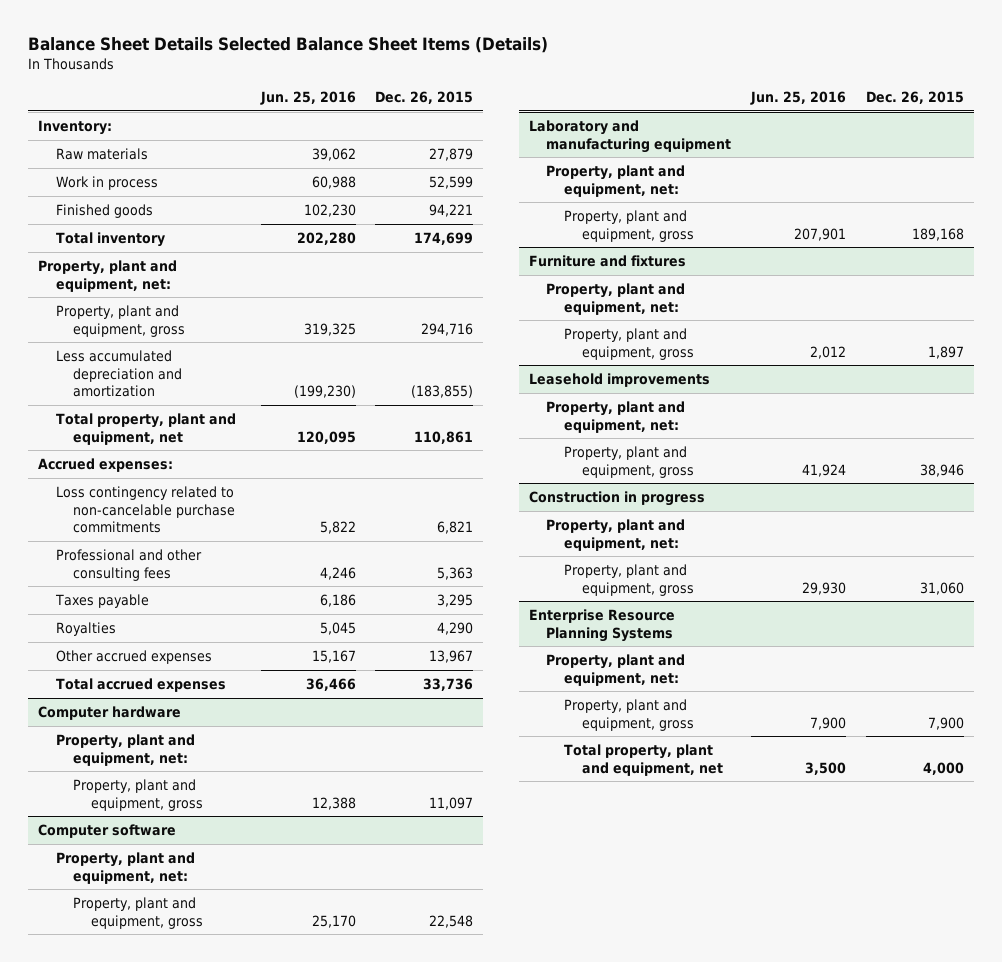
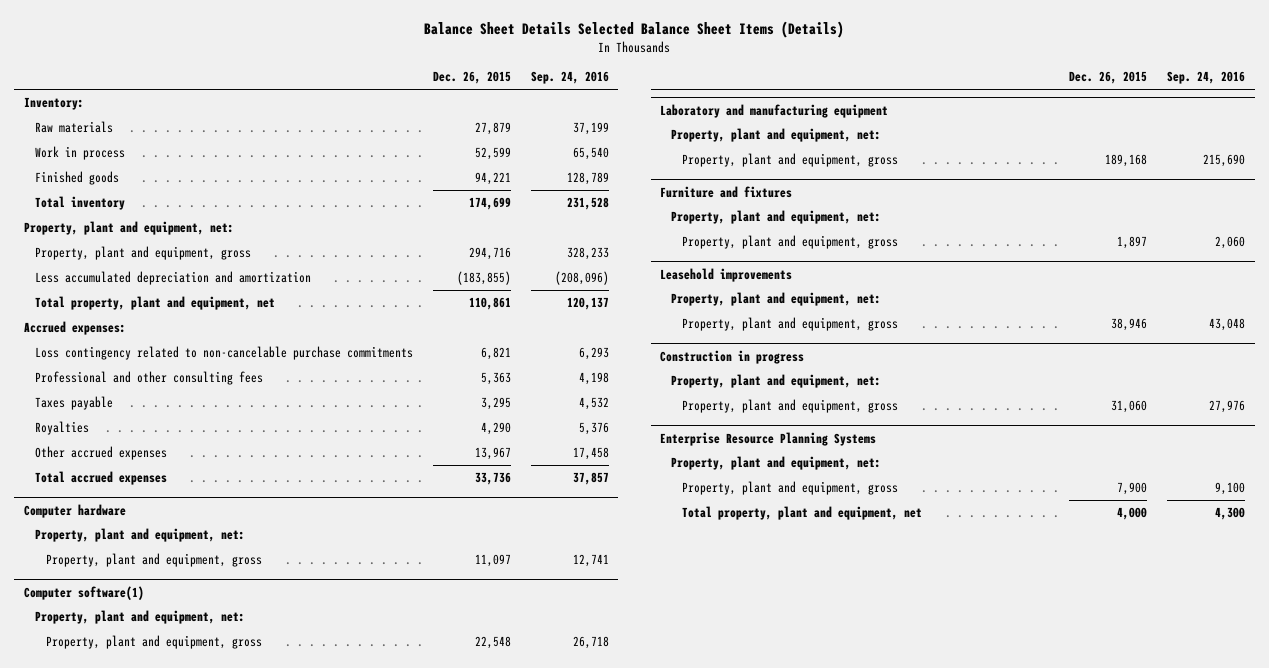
- | Jun. 25, 2016 | Dec. 26, 2015
+ | Dec. 26, 2015 | Sep. 24, 2016
- Computer software
+ Computer software(1)

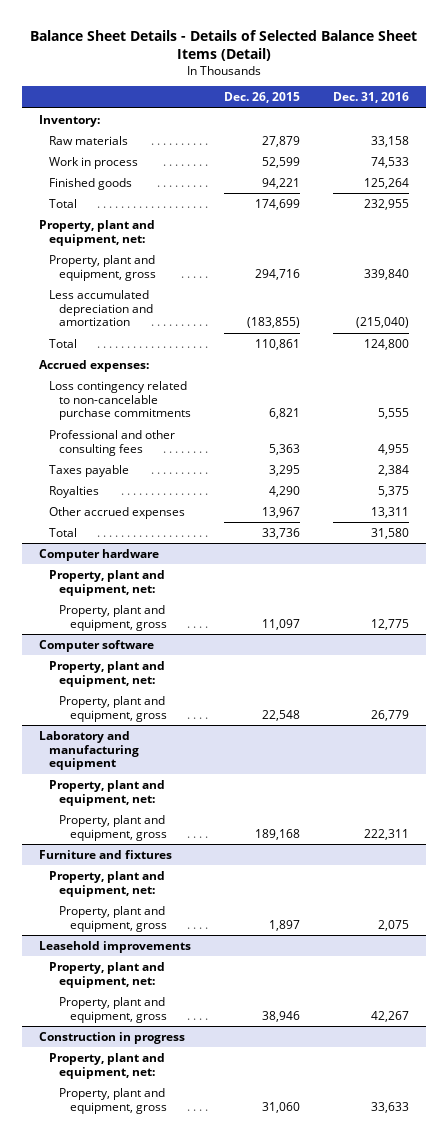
- Balance Sheet Details Selected Balance Sheet Items (Details)
+ Balance Sheet Details - Details of Selected Balance Sheet Items (Detail)
- | Dec. 26, 2015 | Sep. 24, 2016
+ | Dec. 26, 2015 | Dec. 31, 2016
- Total inventory | 174,699 | 231,528
+ Total | 174,699 | 232,955
- Total property, plant and equipment, net | 110,861 | 120,137
+ Total | 110,861 | 124,800
- Total accrued expenses | 33,736 | 37,857
+ Total | 33,736 | 31,580
- Computer software(1)
+ Computer software
- Enterprise Resource Planning Systems
- Property, plant and equipment, net:
- Property, plant and equipment, gross | 7,900 | 9,100
- Total property, plant and equipment, net | 4,000 | 4,300

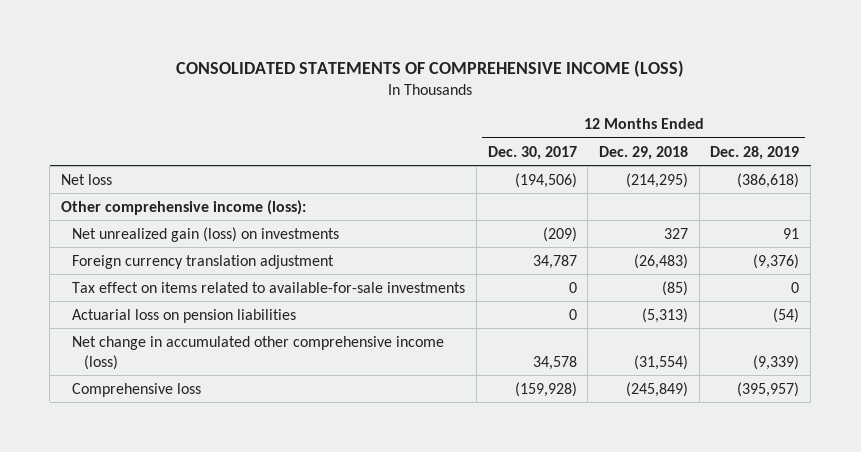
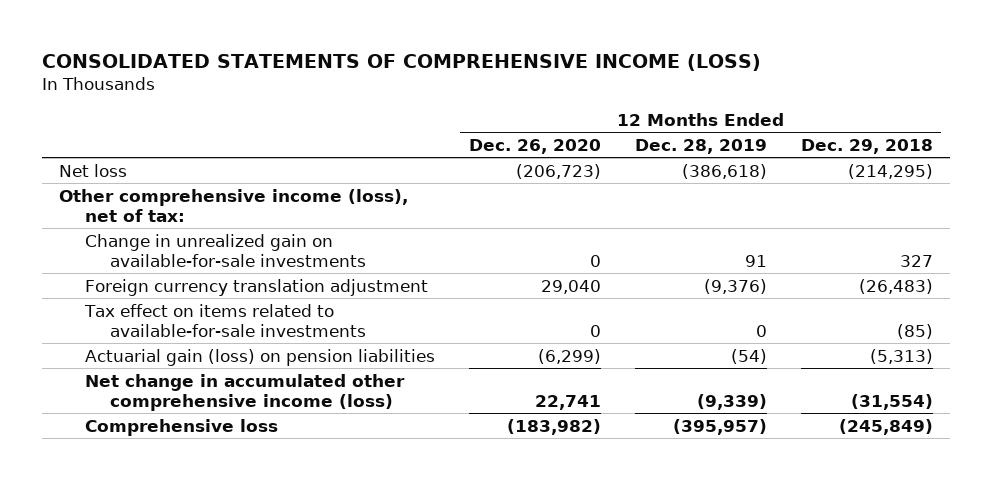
- | 12 Months Ended Dec. 30, 2017 | 12 Months Ended Dec. 29, 2018 | 12 Months Ended Dec. 28, 2019
+ | 12 Months Ended Dec. 26, 2020 | 12 Months Ended Dec. 28, 2019 | 12 Months Ended Dec. 29, 2018
- Other comprehensive income (loss):
- Net unrealized gain (loss) on investments | (209) | 327 | 91
+ Other comprehensive income (loss), net of tax:
+ Change in unrealized gain on available-for-sale investments | 0 | 91 | 327
- Actuarial loss on pension liabilities | 0 | (5,313) | (54)
+ Actuarial gain (loss) on pension liabilities | (6,299) | (54) | (5,313)

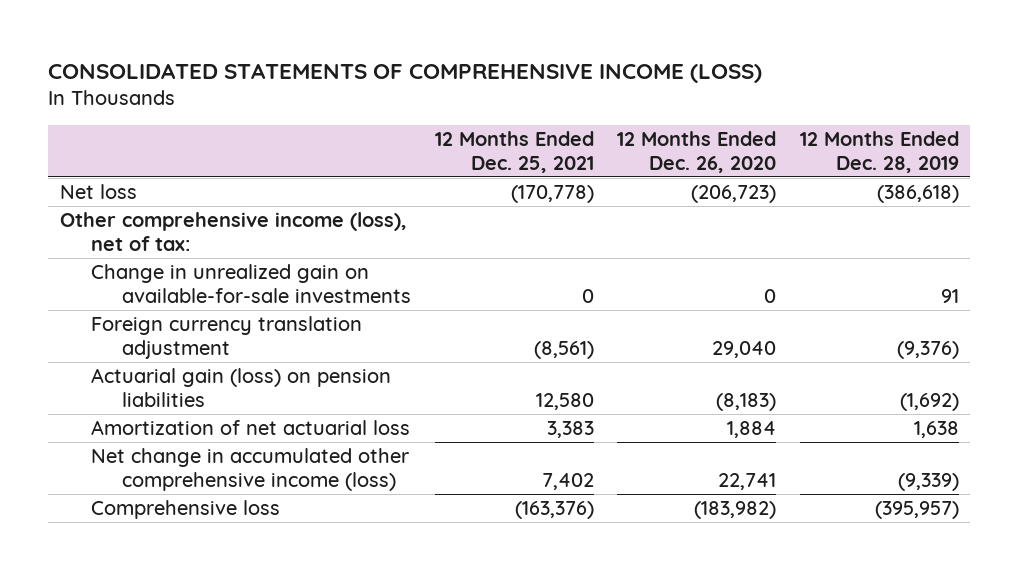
- | 12 Months Ended Dec. 26, 2020 | 12 Months Ended Dec. 28, 2019 | 12 Months Ended Dec. 29, 2018
+ | 12 Months Ended Dec. 25, 2021 | 12 Months Ended Dec. 26, 2020 | 12 Months Ended Dec. 28, 2019
- Tax effect on items related to available-for-sale investments | 0 | 0 | (85)
- Actuarial gain (loss) on pension liabilities | (6,299) | (54) | (5,313)
+ Actuarial gain (loss) on pension liabilities | 12,580 | (8,183) | (1,692)
+ Amortization of net actuarial loss | 3,383 | 1,884 | 1,638

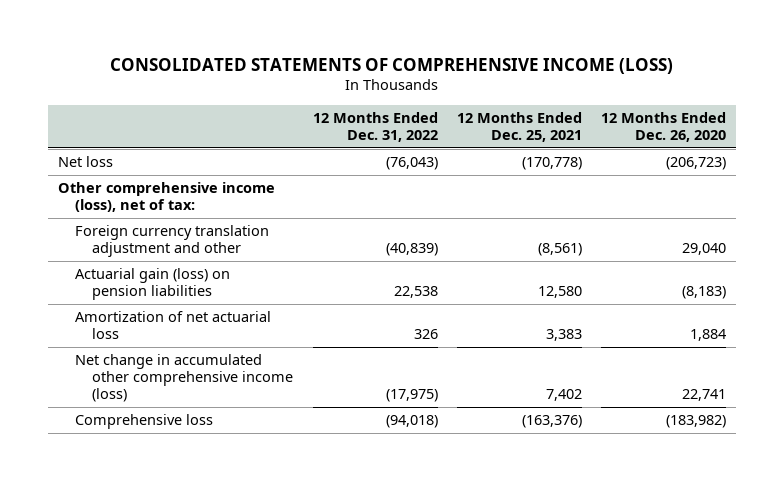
- | 12 Months Ended Dec. 25, 2021 | 12 Months Ended Dec. 26, 2020 | 12 Months Ended Dec. 28, 2019
+ | 12 Months Ended Dec. 31, 2022 | 12 Months Ended Dec. 25, 2021 | 12 Months Ended Dec. 26, 2020
- Change in unrealized gain on available-for-sale investments | 0 | 0 | 91
- Foreign currency translation adjustment | (8,561) | 29,040 | (9,376)
+ Foreign currency translation adjustment and other | (40,839) | (8,561) | 29,040

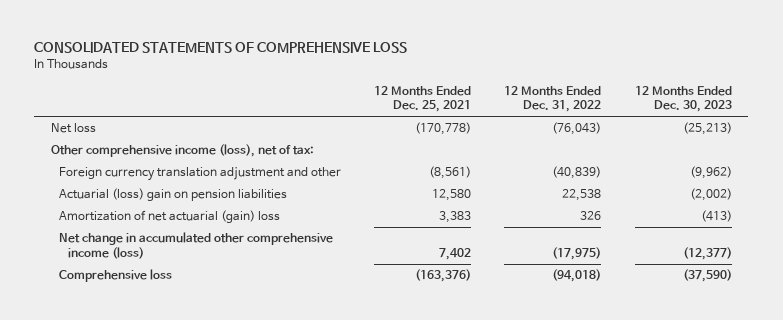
- CONSOLIDATED STATEMENTS OF COMPREHENSIVE INCOME (LOSS)
+ CONSOLIDATED STATEMENTS OF COMPREHENSIVE LOSS
- | 12 Months Ended Dec. 31, 2022 | 12 Months Ended Dec. 25, 2021 | 12 Months Ended Dec. 26, 2020
+ | 12 Months Ended Dec. 25, 2021 | 12 Months Ended Dec. 31, 2022 | 12 Months Ended Dec. 30, 2023
- Actuarial gain (loss) on pension liabilities | 22,538 | 12,580 | (8,183)
- Amortization of net actuarial loss | 326 | 3,383 | 1,884
+ Actuarial (loss) gain on pension liabilities | 12,580 | 22,538 | (2,002)
+ Amortization of net actuarial (gain) loss | 3,383 | 326 | (413)

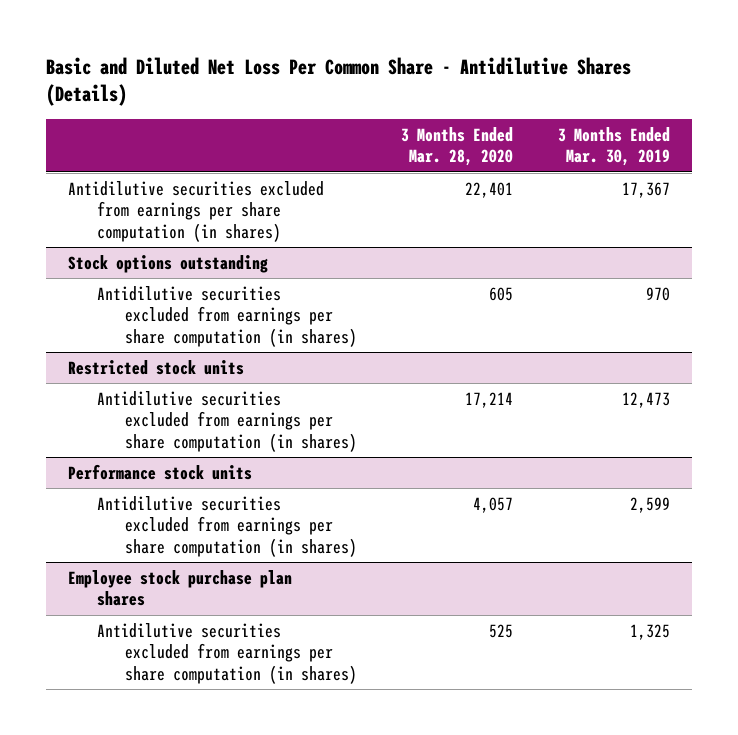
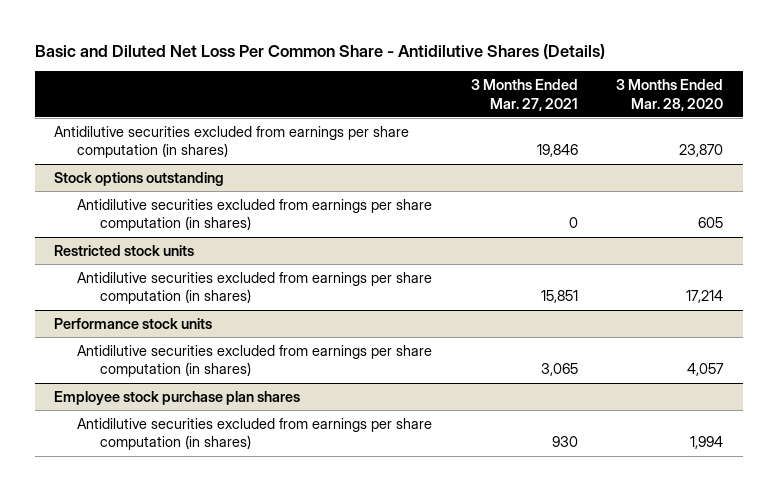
- | 3 Months Ended Mar. 28, 2020 | 3 Months Ended Mar. 30, 2019
+ | 3 Months Ended Mar. 27, 2021 | 3 Months Ended Mar. 28, 2020
- Antidilutive securities excluded from earnings per share computation (in shares) | 22,401 | 17,367
+ Antidilutive securities excluded from earnings per share computation (in shares) | 19,846 | 23,870
@ Employee stock purchase plan shares
- Antidilutive securities excluded from earnings per share computation (in shares) | 525 | 1,325
+ Antidilutive securities excluded from earnings per share computation (in shares) | 930 | 1,994

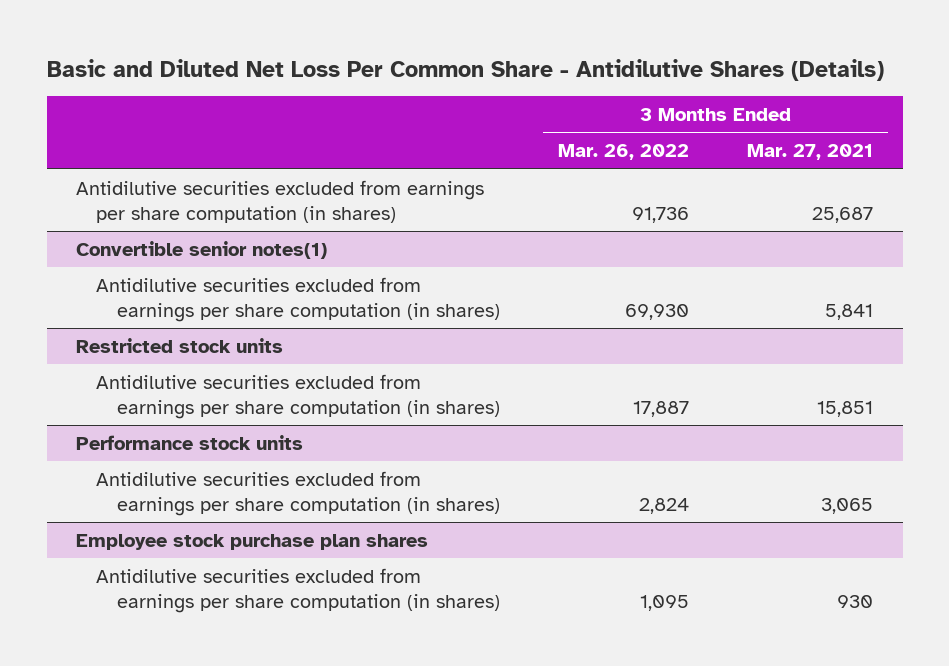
- | 3 Months Ended Mar. 27, 2021 | 3 Months Ended Mar. 28, 2020
+ | 3 Months Ended Mar. 26, 2022 | 3 Months Ended Mar. 27, 2021
- Antidilutive securities excluded from earnings per share computation (in shares) | 19,846 | 23,870
- Stock options outstanding
- Antidilutive securities excluded from earnings per share computation (in shares) | 0 | 605
+ Antidilutive securities excluded from earnings per share computation (in shares) | 91,736 | 25,687
+ Convertible senior notes(1)
+ Antidilutive securities excluded from earnings per share computation (in shares) | 69,930 | 5,841

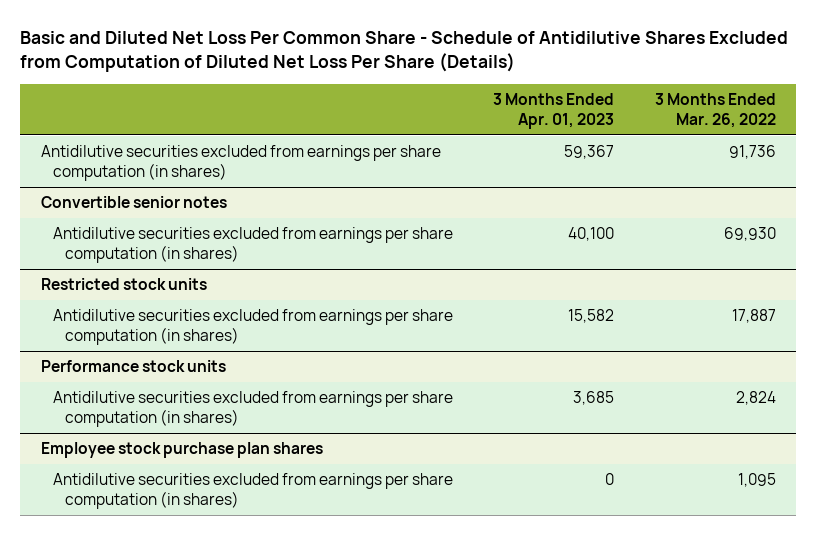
- Basic and Diluted Net Loss Per Common Share - Antidilutive Shares (Details)
+ Basic and Diluted Net Loss Per Common Share - Schedule of Antidilutive Shares Excluded from Computation of Diluted Net Loss Per Share (Details)
- | 3 Months Ended Mar. 26, 2022 | 3 Months Ended Mar. 27, 2021
+ | 3 Months Ended Apr. 01, 2023 | 3 Months Ended Mar. 26, 2022
- Convertible senior notes(1)
+ Convertible senior notes

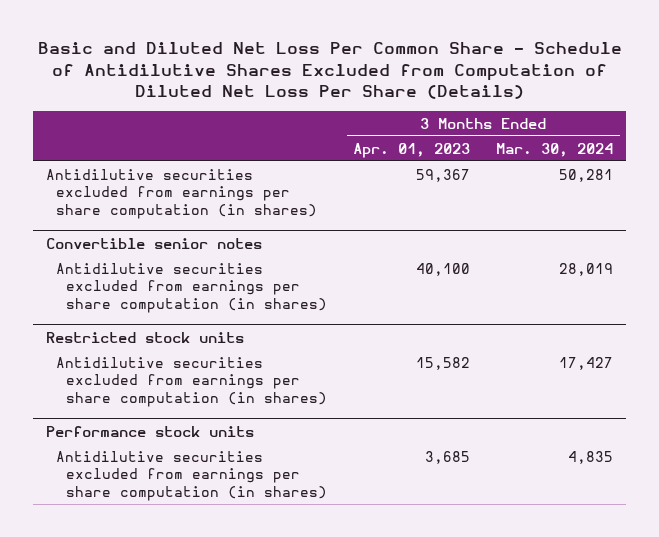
- | 3 Months Ended Apr. 01, 2023 | 3 Months Ended Mar. 26, 2022
+ | 3 Months Ended Apr. 01, 2023 | 3 Months Ended Mar. 30, 2024
- Employee stock purchase plan shares
- Antidilutive securities excluded from earnings per share computation (in shares) | 0 | 1,095

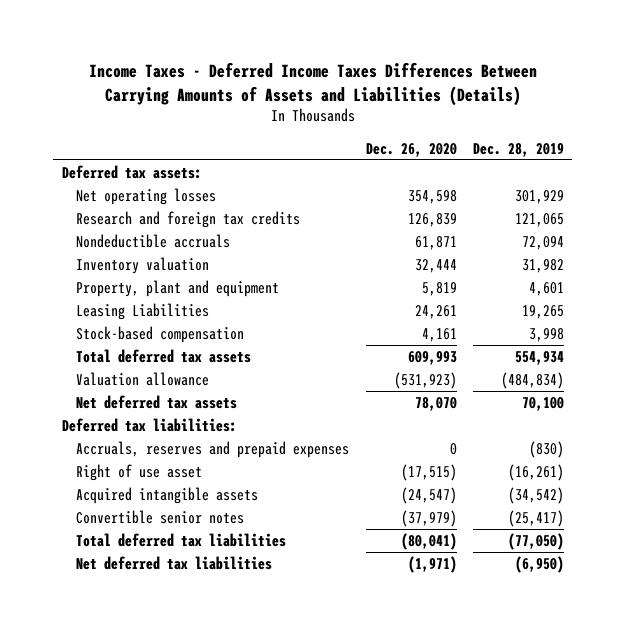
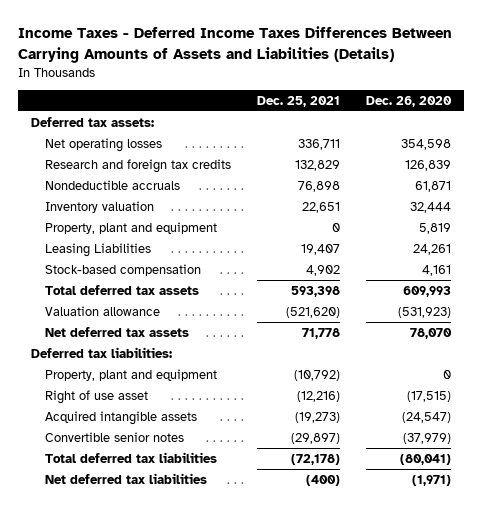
- | Dec. 26, 2020 | Dec. 28, 2019
+ | Dec. 25, 2021 | Dec. 26, 2020
- Accruals, reserves and prepaid expenses | 0 | (830)
+ Property, plant and equipment | (10,792) | 0

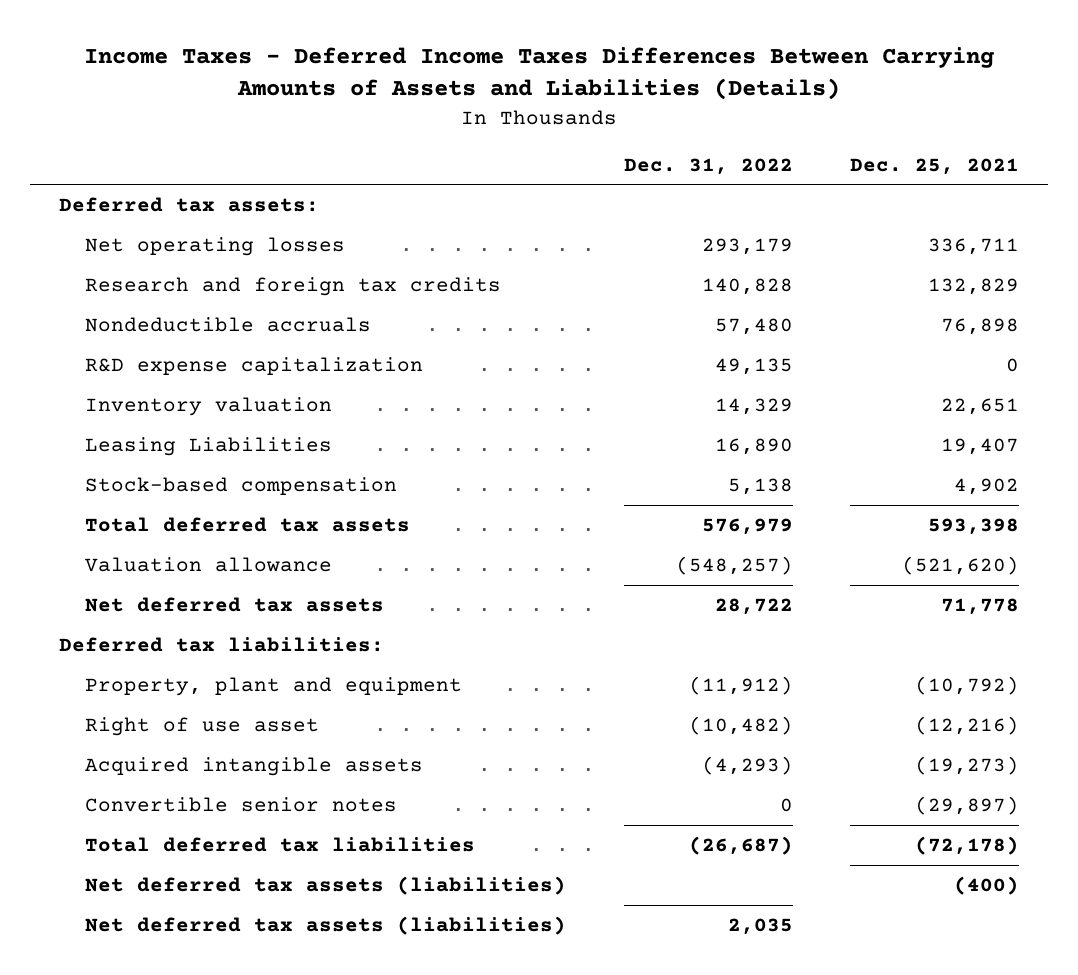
- | Dec. 25, 2021 | Dec. 26, 2020
+ | Dec. 31, 2022 | Dec. 25, 2021
+ R&D expense capitalization | 49,135 | 0
- Property, plant and equipment | 0 | 5,819
- Net deferred tax liabilities | (400) | (1,971)
+ Net deferred tax assets (liabilities) | | (400)
+ Net deferred tax assets (liabilities) | 2,035 |

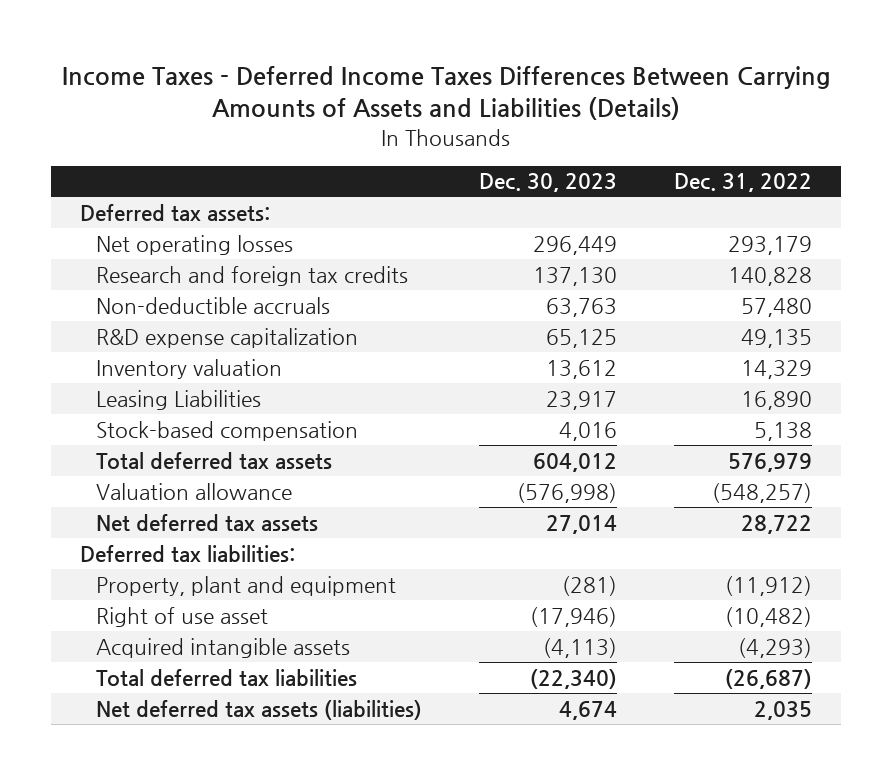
- | Dec. 31, 2022 | Dec. 25, 2021
+ | Dec. 30, 2023 | Dec. 31, 2022
- Nondeductible accruals | 57,480 | 76,898
+ Non-deductible accruals | 63,763 | 57,480
- Convertible senior notes | 0 | (29,897)
- Net deferred tax assets (liabilities) | | (400)

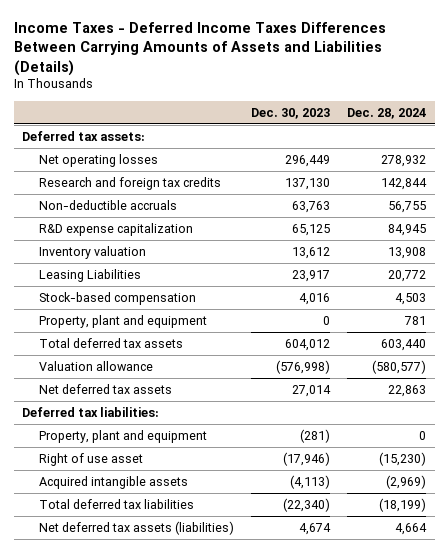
- | Dec. 30, 2023 | Dec. 31, 2022
+ | Dec. 30, 2023 | Dec. 28, 2024
+ Property, plant and equipment | 0 | 781

